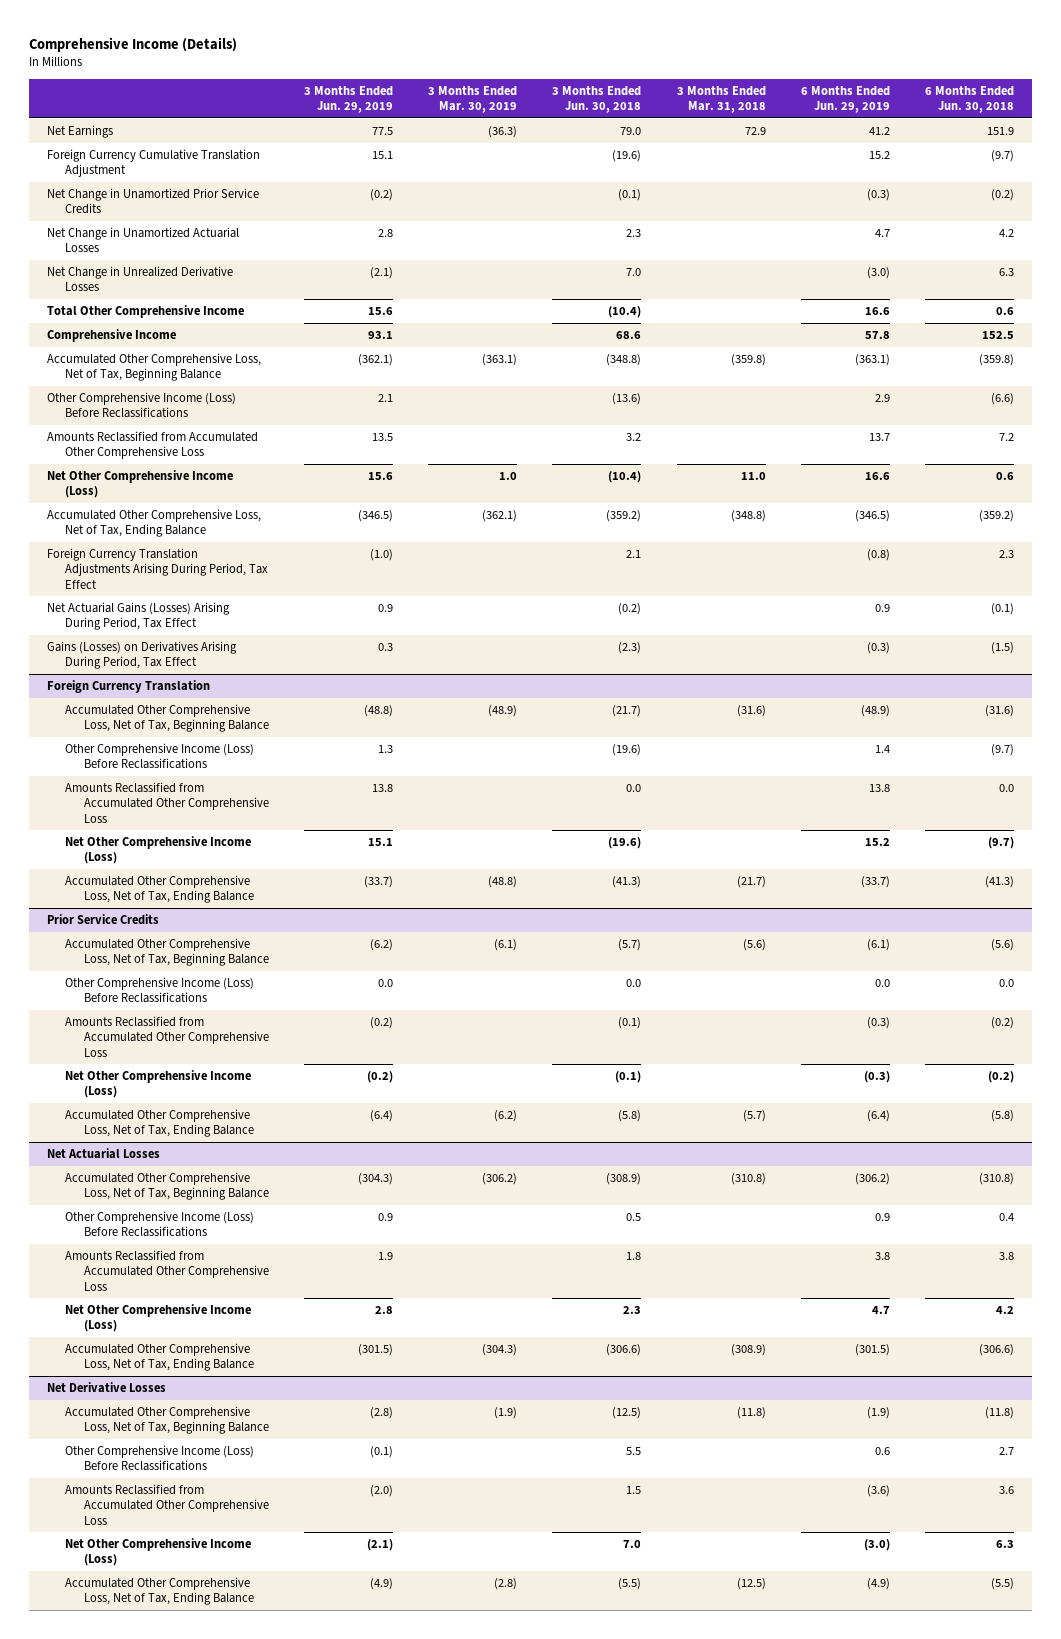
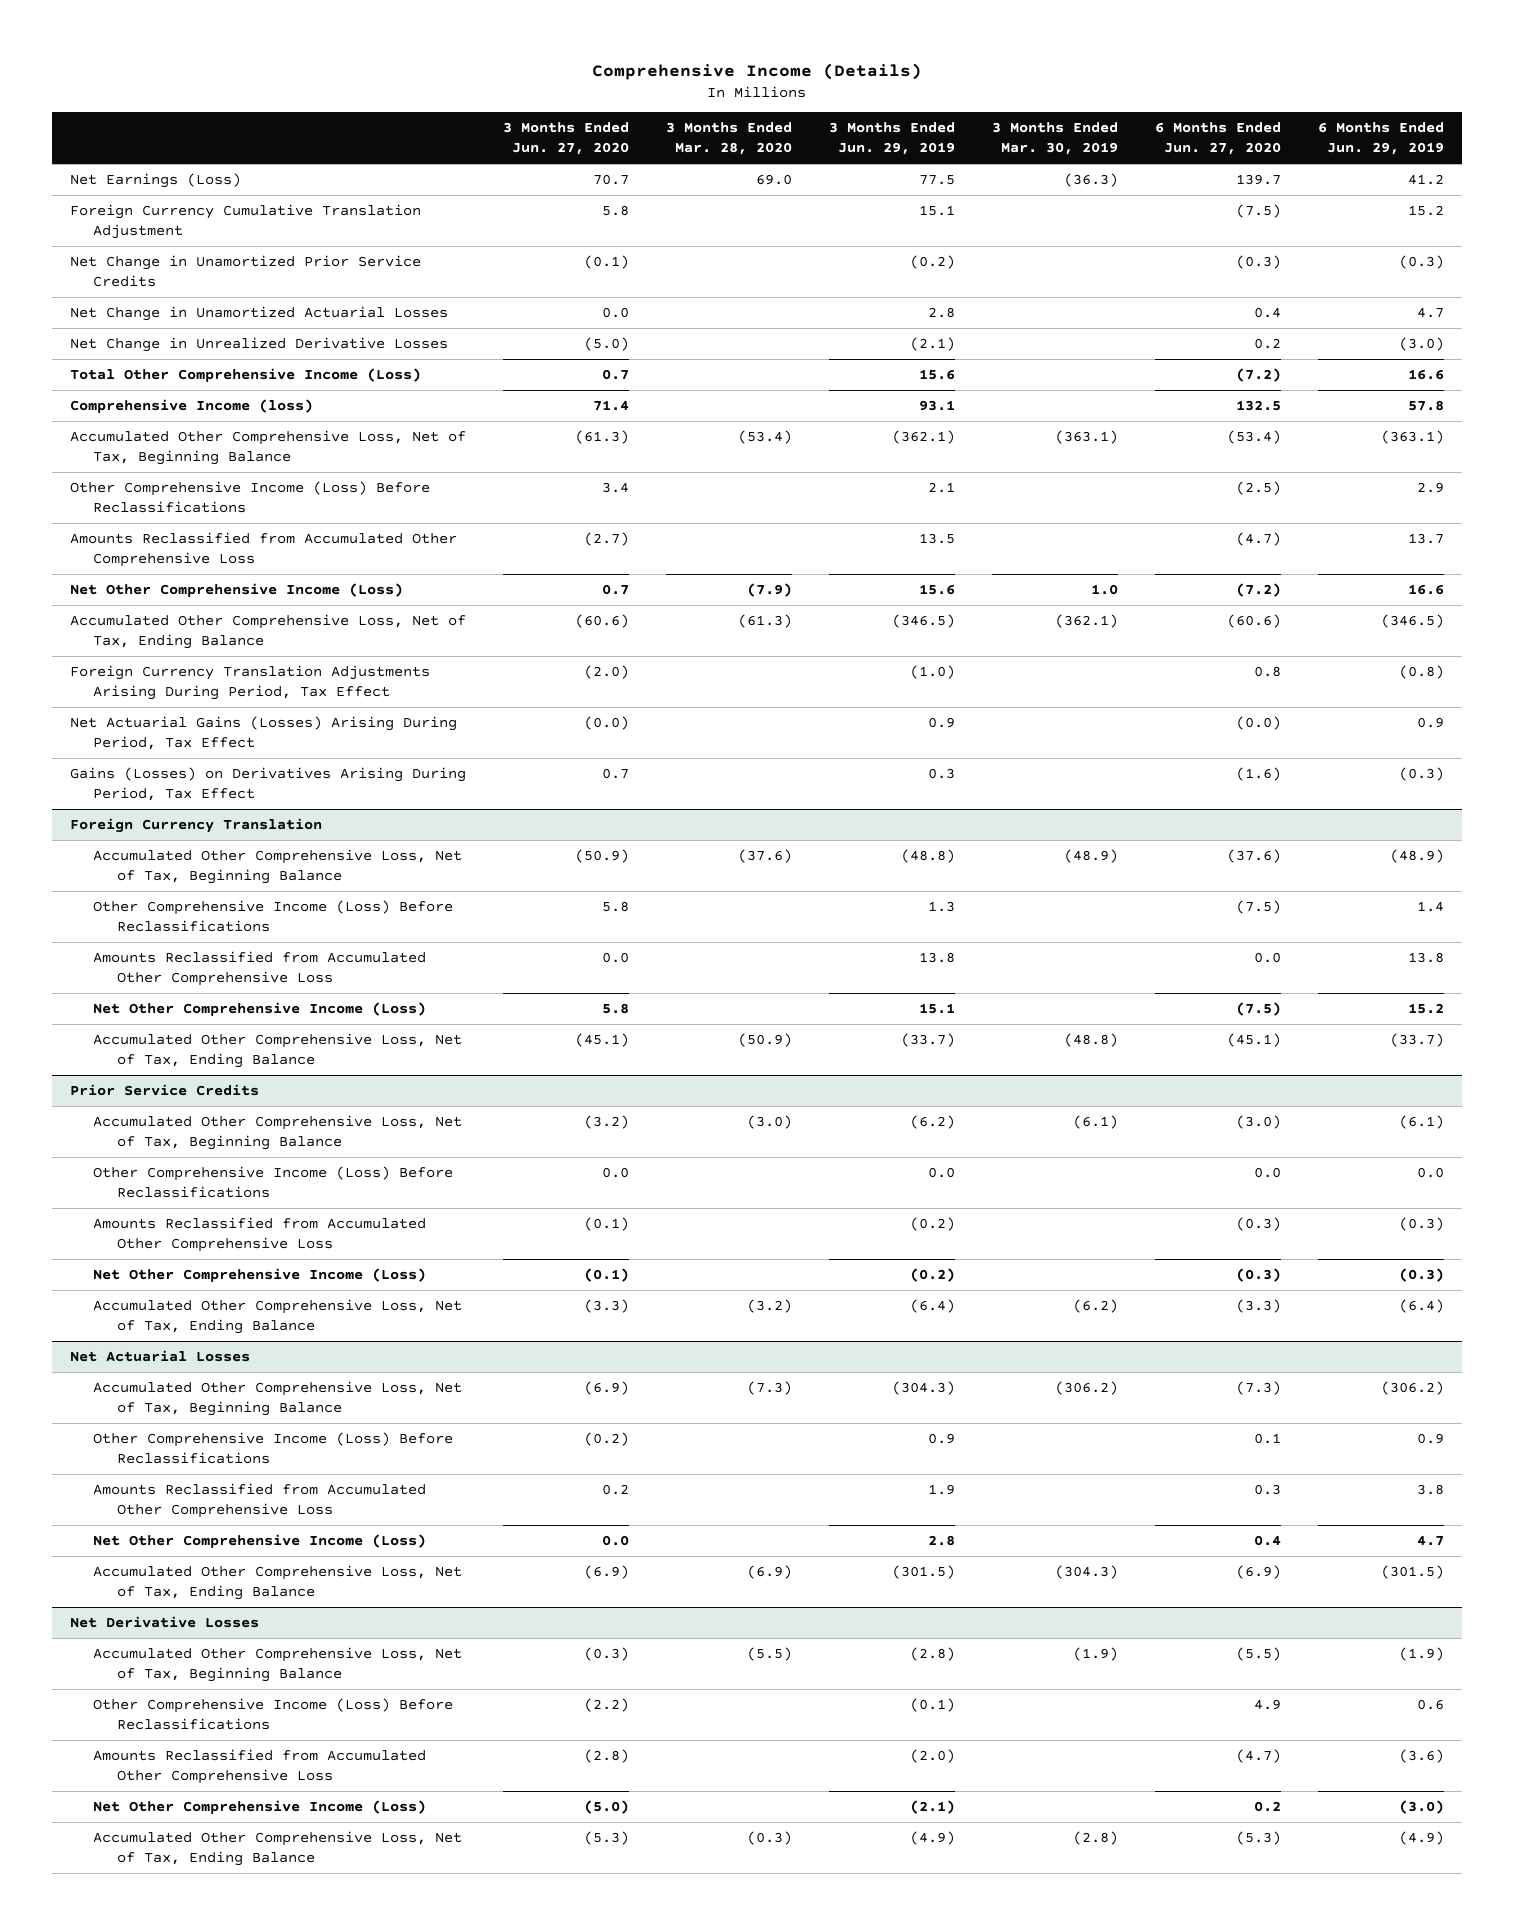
- | 3 Months Ended Jun. 29, 2019 | 3 Months Ended Mar. 30, 2019 | 3 Months Ended Jun. 30, 2018 | 3 Months Ended Mar. 31, 2018 | 6 Months Ended Jun. 29, 2019 | 6 Months Ended Jun. 30, 2018
+ | 3 Months Ended Jun. 27, 2020 | 3 Months Ended Mar. 28, 2020 | 3 Months Ended Jun. 29, 2019 | 3 Months Ended Mar. 30, 2019 | 6 Months Ended Jun. 27, 2020 | 6 Months Ended Jun. 29, 2019
- Net Earnings | 77.5 | (36.3) | 79.0 | 72.9 | 41.2 | 151.9
+ Net Earnings (Loss) | 70.7 | 69.0 | 77.5 | (36.3) | 139.7 | 41.2
- Total Other Comprehensive Income | 15.6 | | (10.4) | | 16.6 | 0.6
- Comprehensive Income | 93.1 | | 68.6 | | 57.8 | 152.5
+ Total Other Comprehensive Income (Loss) | 0.7 | | 15.6 | | (7.2) | 16.6
+ Comprehensive Income (loss) | 71.4 | | 93.1 | | 132.5 | 57.8

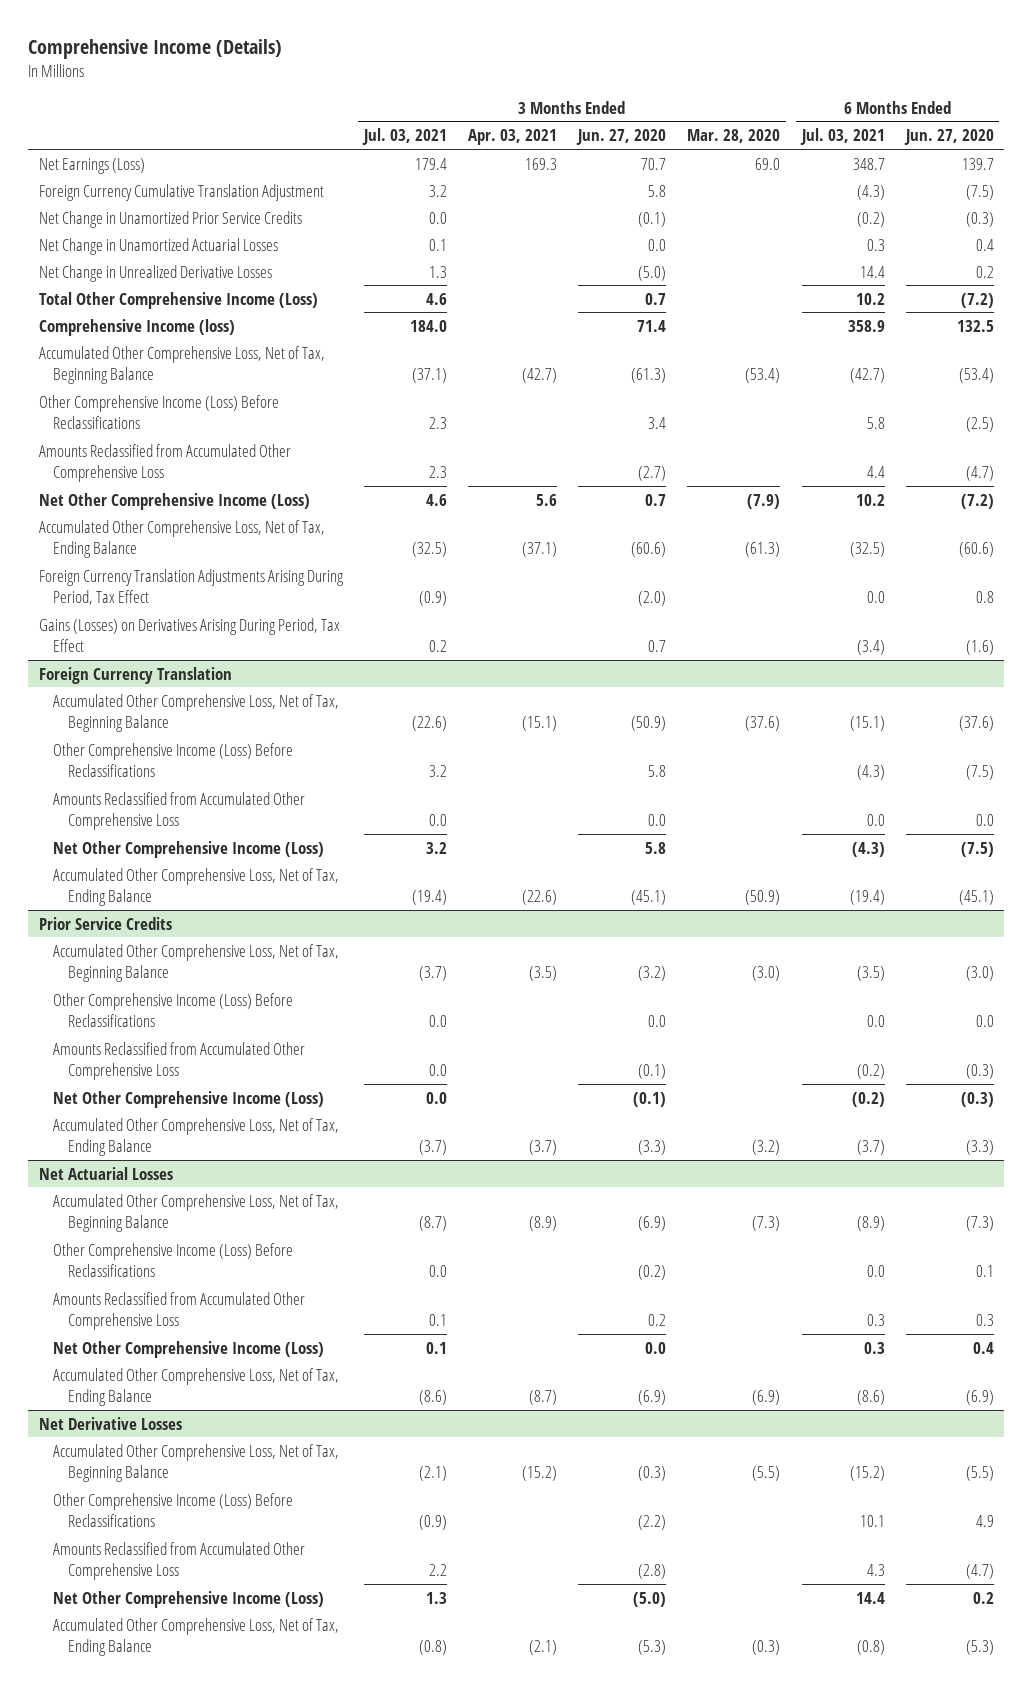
- | 3 Months Ended Jun. 27, 2020 | 3 Months Ended Mar. 28, 2020 | 3 Months Ended Jun. 29, 2019 | 3 Months Ended Mar. 30, 2019 | 6 Months Ended Jun. 27, 2020 | 6 Months Ended Jun. 29, 2019
+ | 3 Months Ended Jul. 03, 2021 | 3 Months Ended Apr. 03, 2021 | 3 Months Ended Jun. 27, 2020 | 3 Months Ended Mar. 28, 2020 | 6 Months Ended Jul. 03, 2021 | 6 Months Ended Jun. 27, 2020
- Net Actuarial Gains (Losses) Arising During Period, Tax Effect | (0.0) | | 0.9 | | (0.0) | 0.9

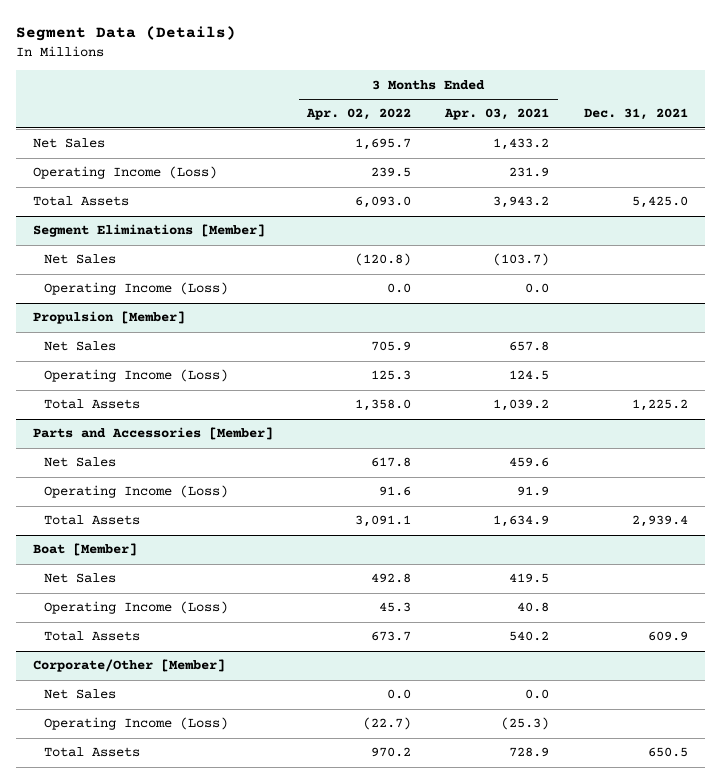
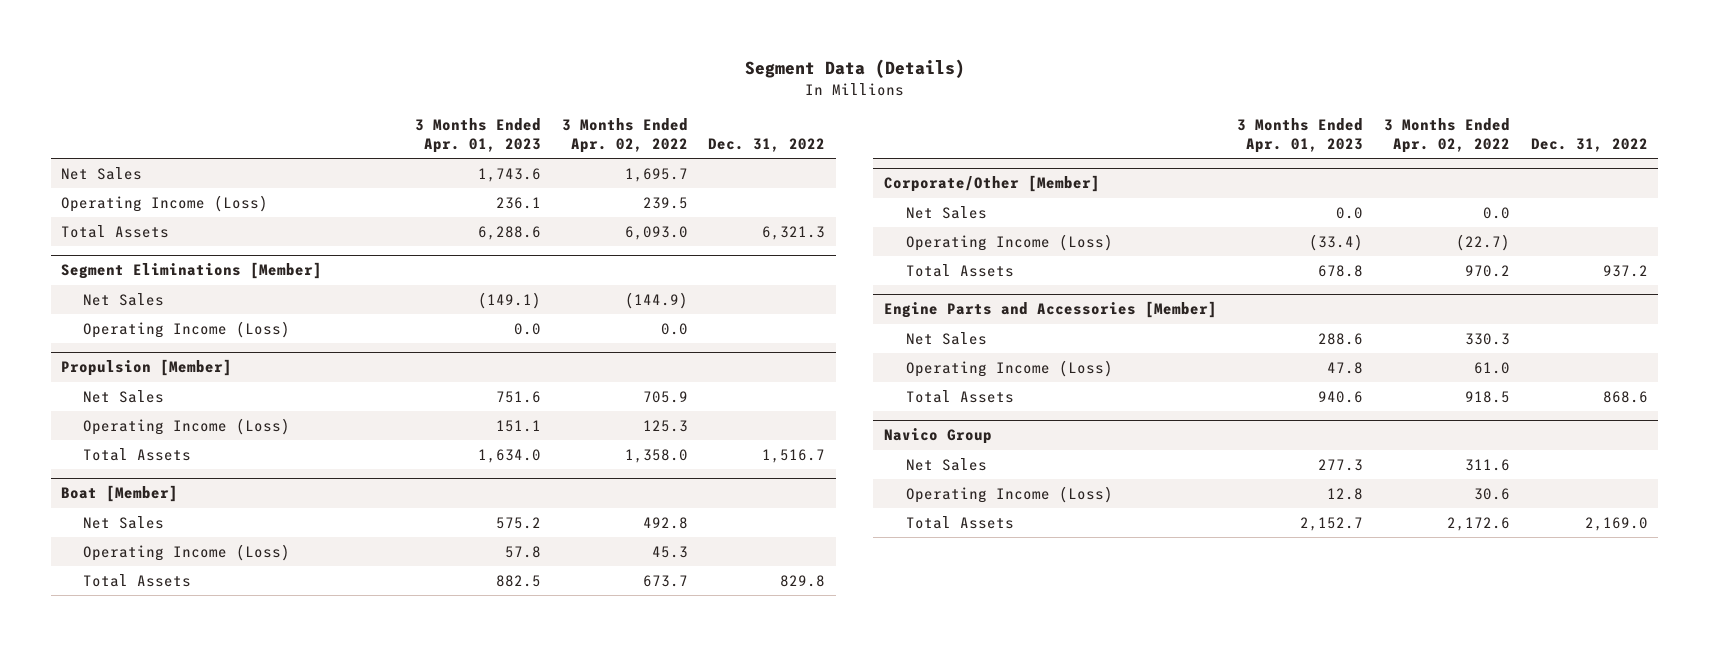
- | 3 Months Ended Apr. 02, 2022 | 3 Months Ended Apr. 03, 2021 | Dec. 31, 2021
+ | 3 Months Ended Apr. 01, 2023 | 3 Months Ended Apr. 02, 2022 | Dec. 31, 2022
@ Segment Eliminations [Member]
- Net Sales | (120.8) | (103.7) |
+ Net Sales | (149.1) | (144.9) |
- Parts and Accessories [Member]
- Net Sales | 617.8 | 459.6 |
- Operating Income (Loss) | 91.6 | 91.9 |
- Total Assets | 3,091.1 | 1,634.9 | 2,939.4
+ Engine Parts and Accessories [Member]
+ Net Sales | 288.6 | 330.3 |
+ Operating Income (Loss) | 47.8 | 61.0 |
+ Total Assets | 940.6 | 918.5 | 868.6
+ Navico Group
+ Net Sales | 277.3 | 311.6 |
+ Operating Income (Loss) | 12.8 | 30.6 |
+ Total Assets | 2,152.7 | 2,172.6 | 2,169.0

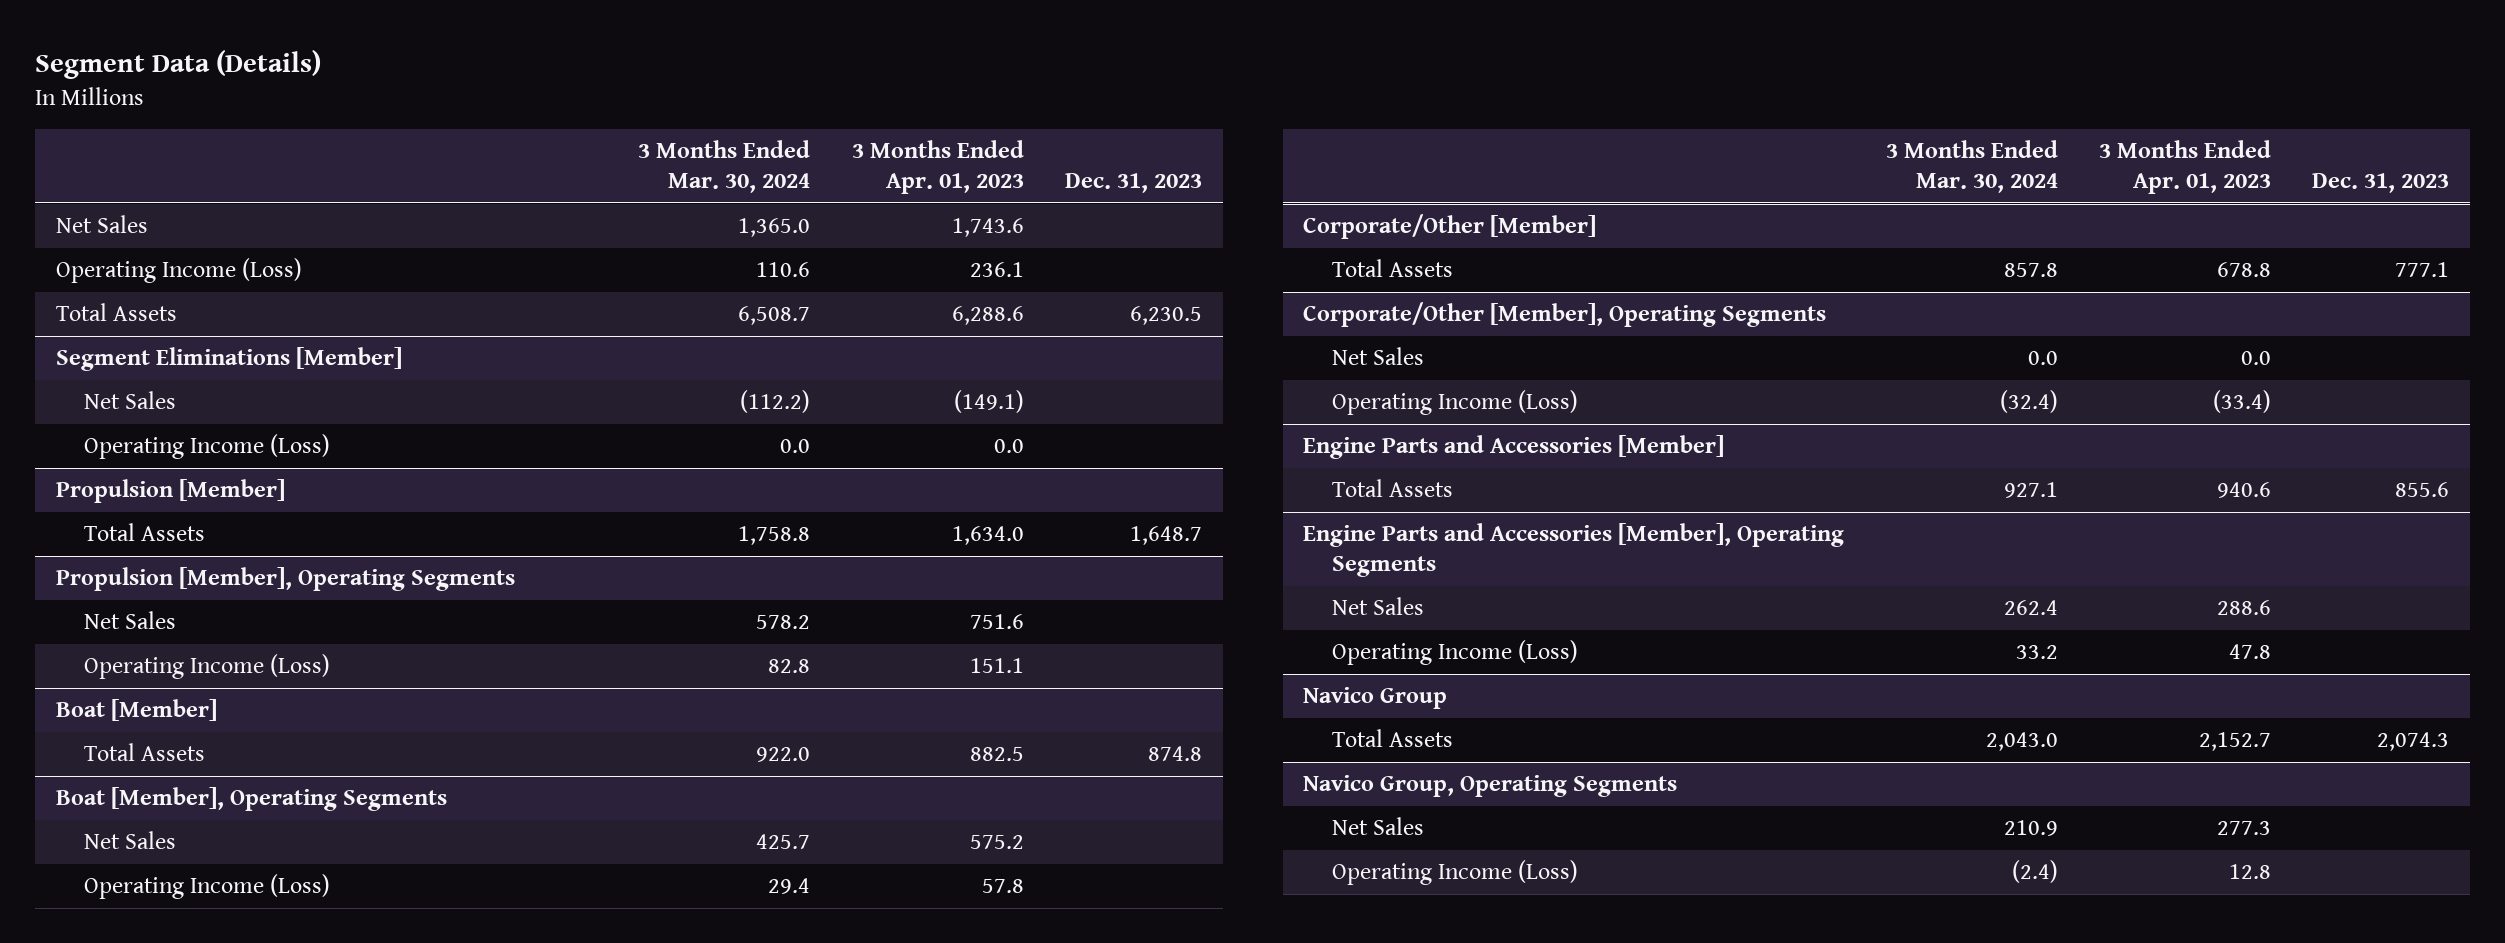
- | 3 Months Ended Apr. 01, 2023 | 3 Months Ended Apr. 02, 2022 | Dec. 31, 2022
+ | 3 Months Ended Mar. 30, 2024 | 3 Months Ended Apr. 01, 2023 | Dec. 31, 2023
@ Propulsion [Member]
moved up: Total Assets | 1,758.8 | 1,634.0 | 1,648.7
+ Propulsion [Member], Operating Segments
@ Boat [Member]
moved up: Total Assets | 922.0 | 882.5 | 874.8
+ Boat [Member], Operating Segments
@ Corporate/Other [Member]
moved up: Total Assets | 857.8 | 678.8 | 777.1
+ Corporate/Other [Member], Operating Segments
@ Engine Parts and Accessories [Member]
moved up: Total Assets | 927.1 | 940.6 | 855.6
+ Engine Parts and Accessories [Member], Operating Segments
@ Navico Group
moved up: Total Assets | 2,043.0 | 2,152.7 | 2,074.3
+ Navico Group, Operating Segments

